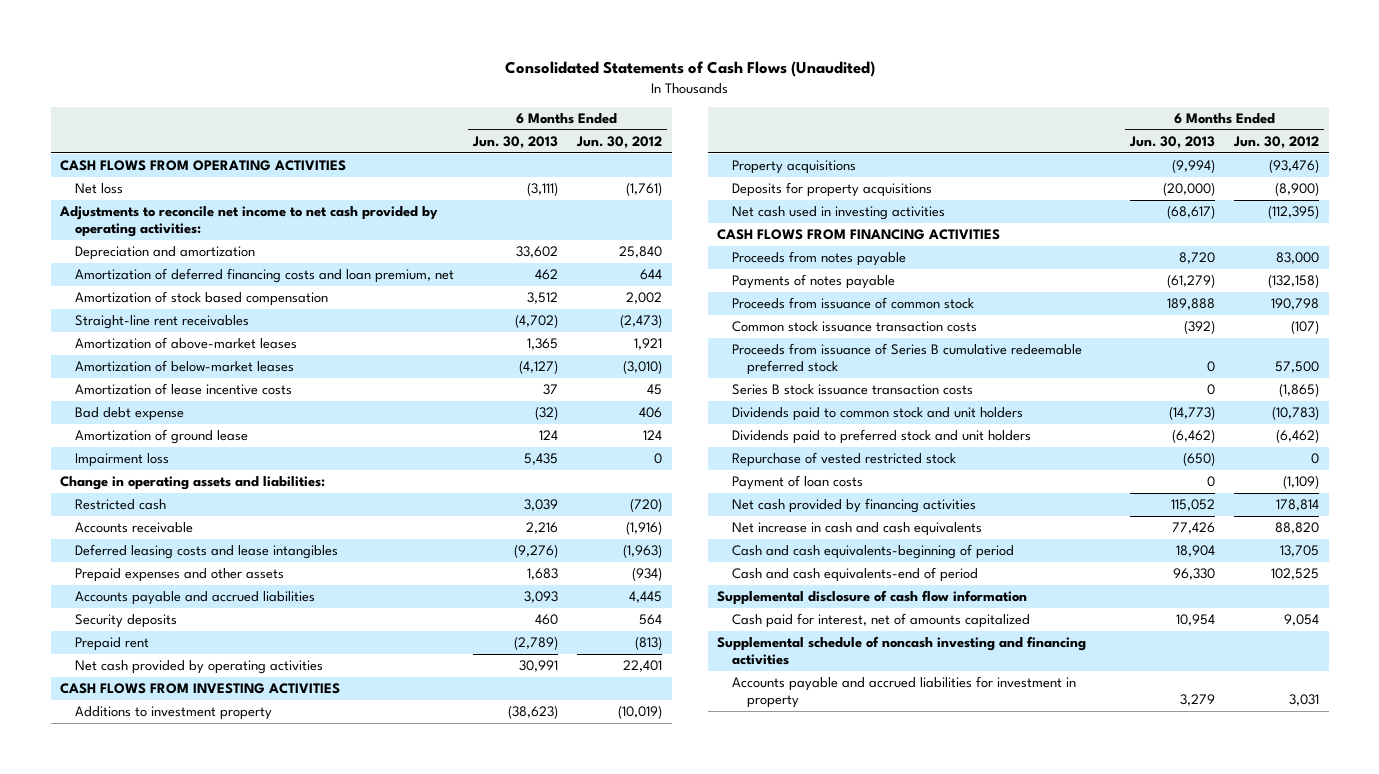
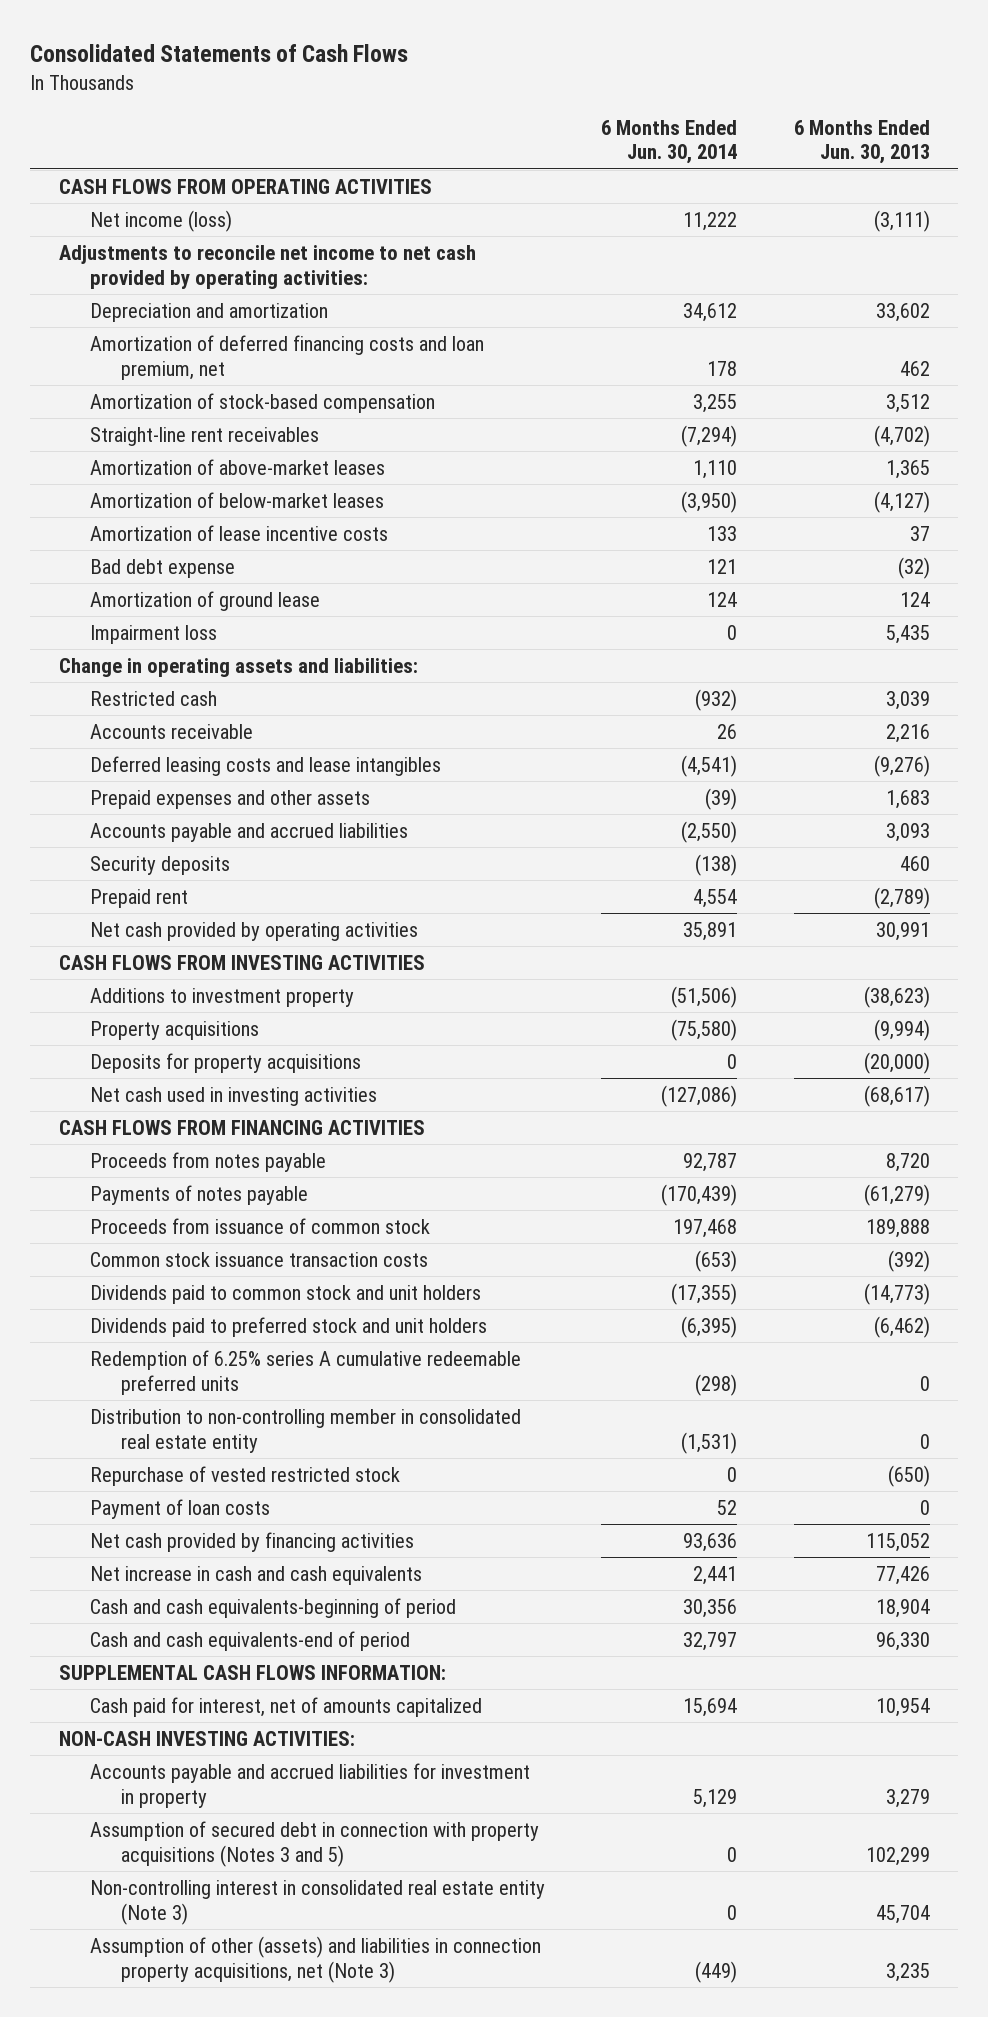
- Consolidated Statements of Cash Flows (Unaudited)
+ Consolidated Statements of Cash Flows
- | 6 Months Ended Jun. 30, 2013 | 6 Months Ended Jun. 30, 2012
+ | 6 Months Ended Jun. 30, 2014 | 6 Months Ended Jun. 30, 2013
- Net loss | (3,111) | (1,761)
+ Net income (loss) | 11,222 | (3,111)
- Amortization of stock based compensation | 3,512 | 2,002
+ Amortization of stock-based compensation | 3,255 | 3,512
- Proceeds from issuance of Series B cumulative redeemable preferred stock | 0 | 57,500
- Series B stock issuance transaction costs | 0 | (1,865)
+ Redemption of 6.25% series A cumulative redeemable preferred units | (298) | 0
+ Distribution to non-controlling member in consolidated real estate entity | (1,531) | 0
- Supplemental disclosure of cash flow information
+ SUPPLEMENTAL CASH FLOWS INFORMATION:
- Supplemental schedule of noncash investing and financing activities
+ NON-CASH INVESTING ACTIVITIES:
+ Assumption of secured debt in connection with property acquisitions (Notes 3 and 5) | 0 | 102,299
+ Non-controlling interest in consolidated real estate entity (Note 3) | 0 | 45,704
+ Assumption of other (assets) and liabilities in connection property acquisitions, net (Note 3) | (449) | 3,235

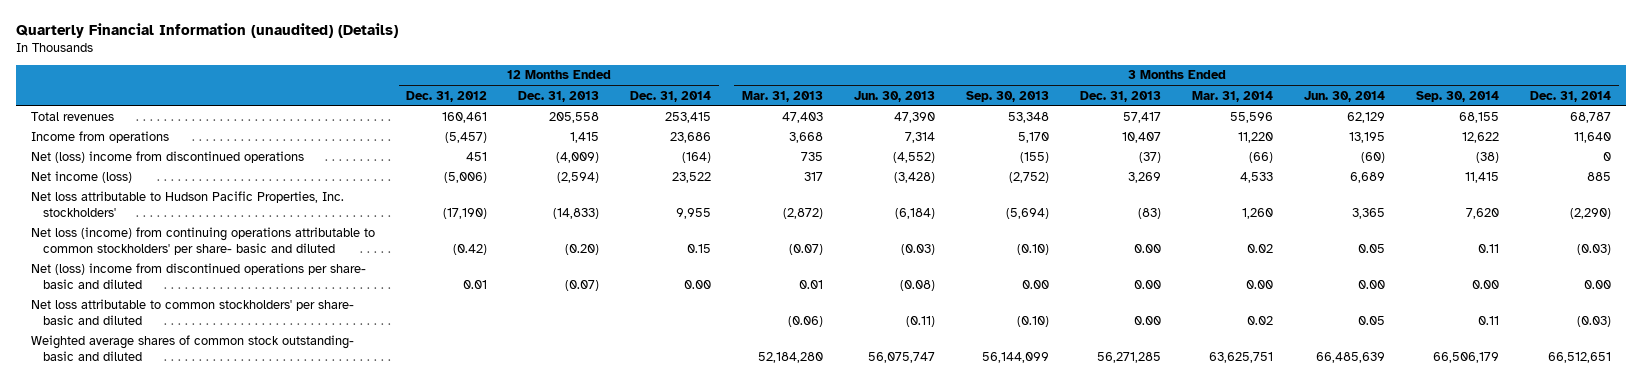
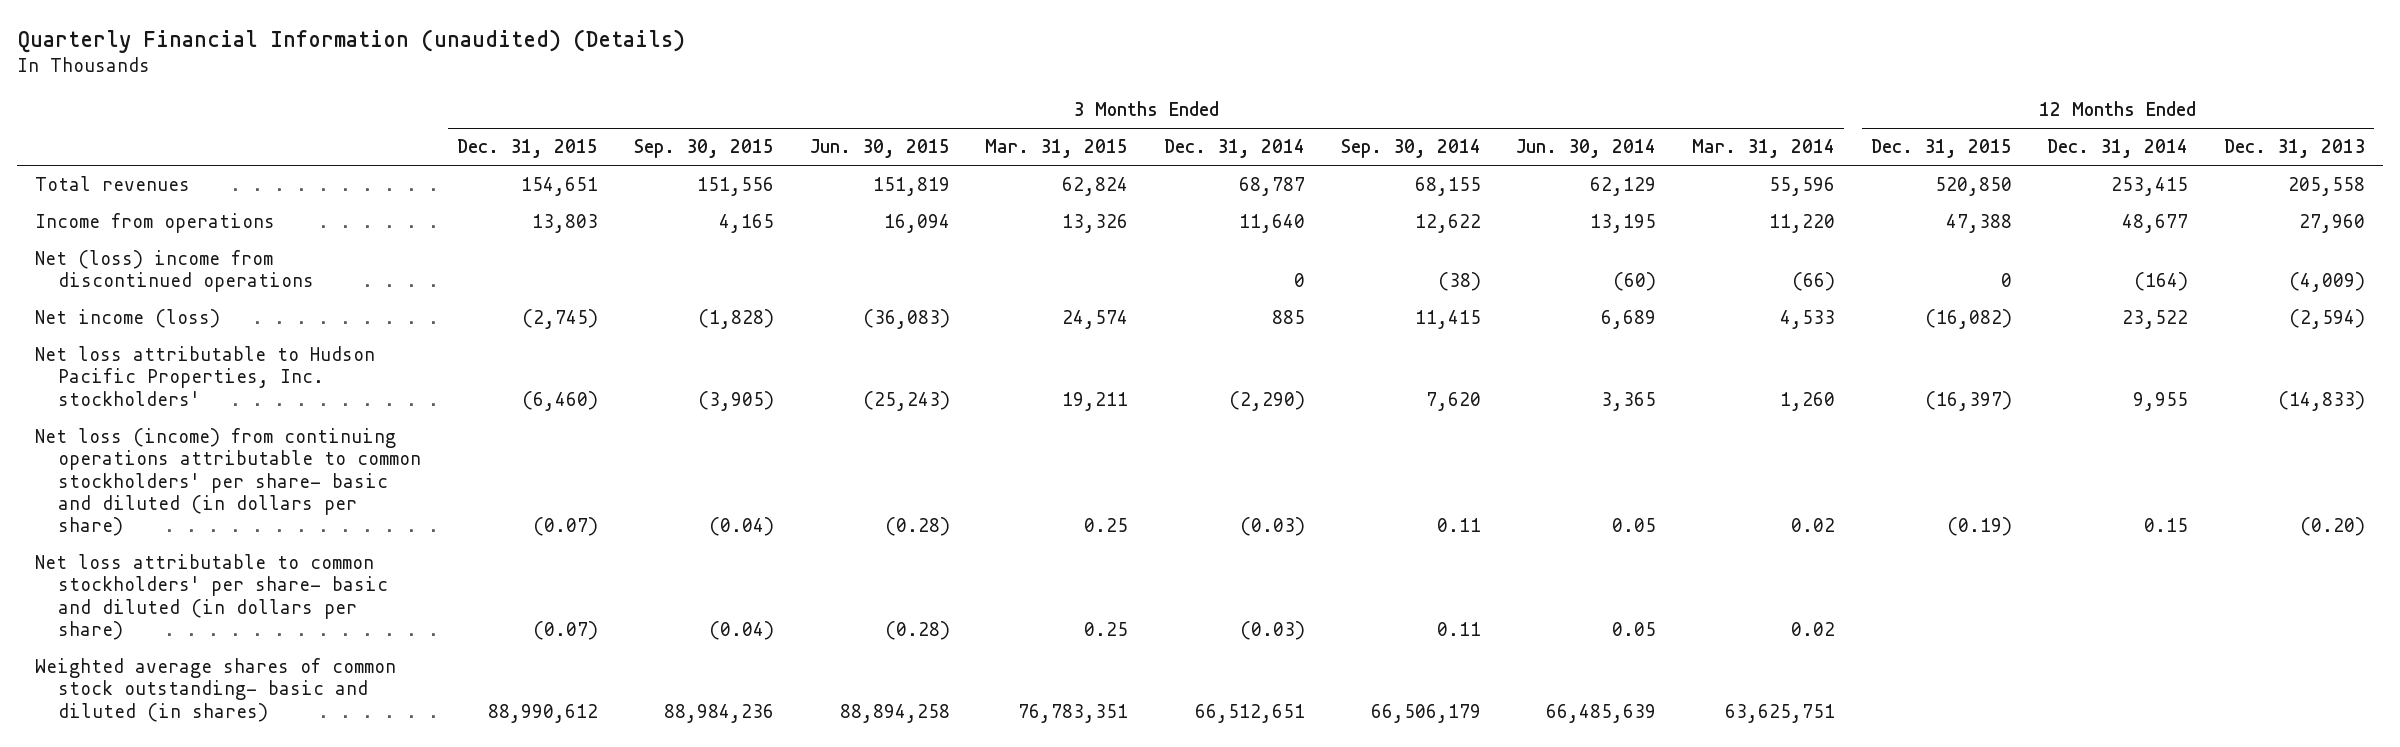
- | 12 Months Ended Dec. 31, 2012 | 12 Months Ended Dec. 31, 2013 | 12 Months Ended Dec. 31, 2014 | 3 Months Ended Mar. 31, 2013 | 3 Months Ended Jun. 30, 2013 | 3 Months Ended Sep. 30, 2013 | 3 Months Ended Dec. 31, 2013 | 3 Months Ended Mar. 31, 2014 | 3 Months Ended Jun. 30, 2014 | 3 Months Ended Sep. 30, 2014 | 3 Months Ended Dec. 31, 2014
+ | 3 Months Ended Dec. 31, 2015 | 3 Months Ended Sep. 30, 2015 | 3 Months Ended Jun. 30, 2015 | 3 Months Ended Mar. 31, 2015 | 3 Months Ended Dec. 31, 2014 | 3 Months Ended Sep. 30, 2014 | 3 Months Ended Jun. 30, 2014 | 3 Months Ended Mar. 31, 2014 | 12 Months Ended Dec. 31, 2015 | 12 Months Ended Dec. 31, 2014 | 12 Months Ended Dec. 31, 2013
- Income from operations | (5,457) | 1,415 | 23,686 | 3,668 | 7,314 | 5,170 | 10,407 | 11,220 | 13,195 | 12,622 | 11,640
+ Income from operations | 13,803 | 4,165 | 16,094 | 13,326 | 11,640 | 12,622 | 13,195 | 11,220 | 47,388 | 48,677 | 27,960
- Net loss (income) from continuing operations attributable to common stockholders' per share- basic and diluted | (0.42) | (0.20) | 0.15 | (0.07) | (0.03) | (0.10) | 0.00 | 0.02 | 0.05 | 0.11 | (0.03)
- Net (loss) income from discontinued operations per share- basic and diluted | 0.01 | (0.07) | 0.00 | 0.01 | (0.08) | 0.00 | 0.00 | 0.00 | 0.00 | 0.00 | 0.00
- Net loss attributable to common stockholders' per share- basic and diluted | | | | (0.06) | (0.11) | (0.10) | 0.00 | 0.02 | 0.05 | 0.11 | (0.03)
- Weighted average shares of common stock outstanding- basic and diluted | | | | 52,184,280 | 56,075,747 | 56,144,099 | 56,271,285 | 63,625,751 | 66,485,639 | 66,506,179 | 66,512,651
+ Net loss (income) from continuing operations attributable to common stockholders' per share- basic and diluted (in dollars per share) | (0.07) | (0.04) | (0.28) | 0.25 | (0.03) | 0.11 | 0.05 | 0.02 | (0.19) | 0.15 | (0.20)
+ Net loss attributable to common stockholders' per share- basic and diluted (in dollars per share) | (0.07) | (0.04) | (0.28) | 0.25 | (0.03) | 0.11 | 0.05 | 0.02 | | |
+ Weighted average shares of common stock outstanding- basic and diluted (in shares) | 88,990,612 | 88,984,236 | 88,894,258 | 76,783,351 | 66,512,651 | 66,506,179 | 66,485,639 | 63,625,751 | | |

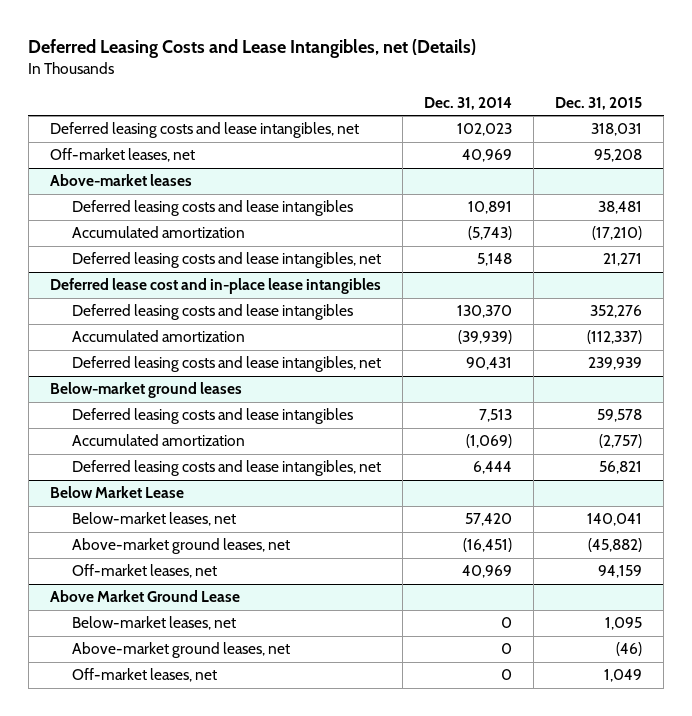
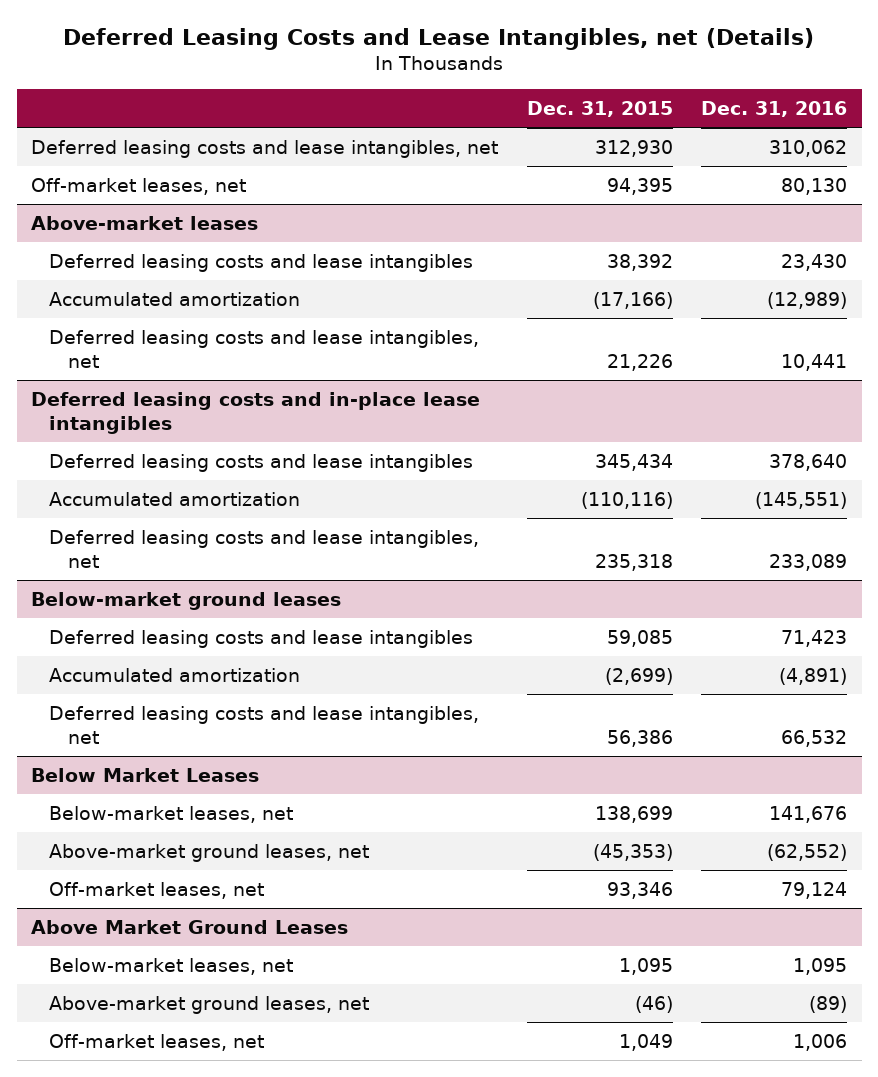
- | Dec. 31, 2014 | Dec. 31, 2015
+ | Dec. 31, 2015 | Dec. 31, 2016
- Deferred leasing costs and lease intangibles, net | 102,023 | 318,031
- Off-market leases, net | 40,969 | 95,208
+ Deferred leasing costs and lease intangibles, net | 312,930 | 310,062
+ Off-market leases, net | 94,395 | 80,130
@ Above-market leases
- Deferred leasing costs and lease intangibles | 10,891 | 38,481
- Accumulated amortization | (5,743) | (17,210)
- Deferred leasing costs and lease intangibles, net | 5,148 | 21,271
- Deferred lease cost and in-place lease intangibles
- Deferred leasing costs and lease intangibles | 130,370 | 352,276
- Accumulated amortization | (39,939) | (112,337)
- Deferred leasing costs and lease intangibles, net | 90,431 | 239,939
@ Above-market leases
+ Deferred leasing costs and lease intangibles | 38,392 | 23,430
+ Accumulated amortization | (17,166) | (12,989)
+ Deferred leasing costs and lease intangibles, net | 21,226 | 10,441
+ Deferred leasing costs and in-place lease intangibles
+ Deferred leasing costs and lease intangibles | 345,434 | 378,640
+ Accumulated amortization | (110,116) | (145,551)
+ Deferred leasing costs and lease intangibles, net | 235,318 | 233,089
@ Below-market ground leases
- Deferred leasing costs and lease intangibles | 7,513 | 59,578
- Accumulated amortization | (1,069) | (2,757)
- Deferred leasing costs and lease intangibles, net | 6,444 | 56,821
- Below Market Lease
- Below-market leases, net | 57,420 | 140,041
- Above-market ground leases, net | (16,451) | (45,882)
- Off-market leases, net | 40,969 | 94,159
- Above Market Ground Lease
@ Below-market ground leases
+ Deferred leasing costs and lease intangibles | 59,085 | 71,423
+ Accumulated amortization | (2,699) | (4,891)
+ Deferred leasing costs and lease intangibles, net | 56,386 | 66,532
+ Below Market Leases
+ Below-market leases, net | 138,699 | 141,676
+ Above-market ground leases, net | (45,353) | (62,552)
+ Off-market leases, net | 93,346 | 79,124
+ Above Market Ground Leases

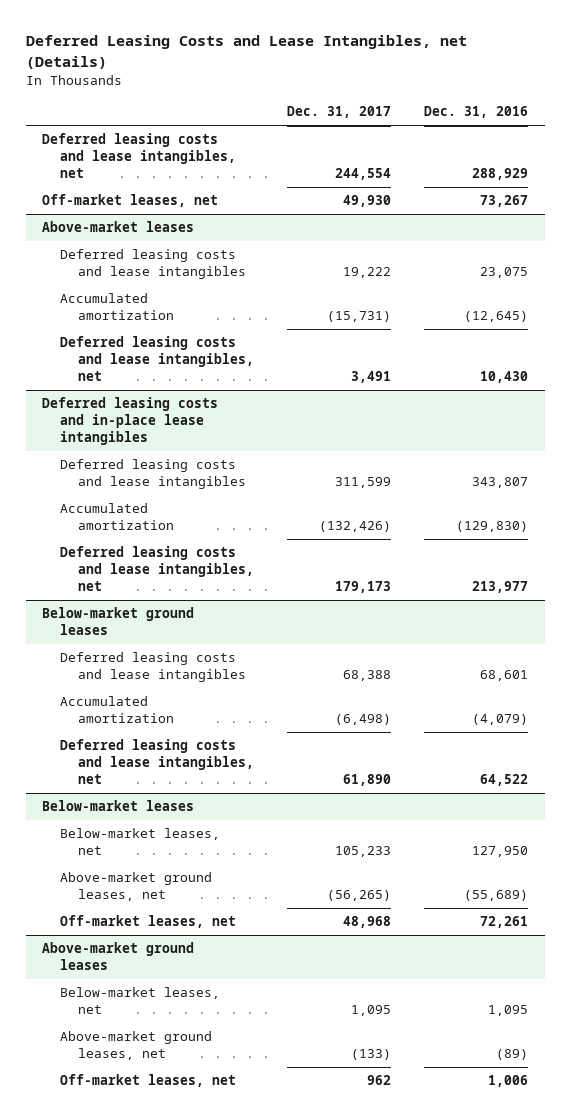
- | Dec. 31, 2015 | Dec. 31, 2016
+ | Dec. 31, 2017 | Dec. 31, 2016
- Deferred leasing costs and lease intangibles, net | 312,930 | 310,062
- Off-market leases, net | 94,395 | 80,130
+ Deferred leasing costs and lease intangibles, net | 244,554 | 288,929
+ Off-market leases, net | 49,930 | 73,267
@ Above-market leases
- Deferred leasing costs and lease intangibles | 38,392 | 23,430
- Accumulated amortization | (17,166) | (12,989)
- Deferred leasing costs and lease intangibles, net | 21,226 | 10,441
+ Deferred leasing costs and lease intangibles | 19,222 | 23,075
+ Accumulated amortization | (15,731) | (12,645)
+ Deferred leasing costs and lease intangibles, net | 3,491 | 10,430
@ Deferred leasing costs and in-place lease intangibles
- Deferred leasing costs and lease intangibles | 345,434 | 378,640
- Accumulated amortization | (110,116) | (145,551)
- Deferred leasing costs and lease intangibles, net | 235,318 | 233,089
+ Deferred leasing costs and lease intangibles | 311,599 | 343,807
+ Accumulated amortization | (132,426) | (129,830)
+ Deferred leasing costs and lease intangibles, net | 179,173 | 213,977
@ Below-market ground leases
- Deferred leasing costs and lease intangibles | 59,085 | 71,423
- Accumulated amortization | (2,699) | (4,891)
- Deferred leasing costs and lease intangibles, net | 56,386 | 66,532
- Below Market Leases
- Below-market leases, net | 138,699 | 141,676
- Above-market ground leases, net | (45,353) | (62,552)
- Off-market leases, net | 93,346 | 79,124
- Above Market Ground Leases
@ Below-market ground leases
+ Deferred leasing costs and lease intangibles | 68,388 | 68,601
+ Accumulated amortization | (6,498) | (4,079)
+ Deferred leasing costs and lease intangibles, net | 61,890 | 64,522
+ Below-market leases
+ Below-market leases, net | 105,233 | 127,950
+ Above-market ground leases, net | (56,265) | (55,689)
+ Off-market leases, net | 48,968 | 72,261
+ Above-market ground leases

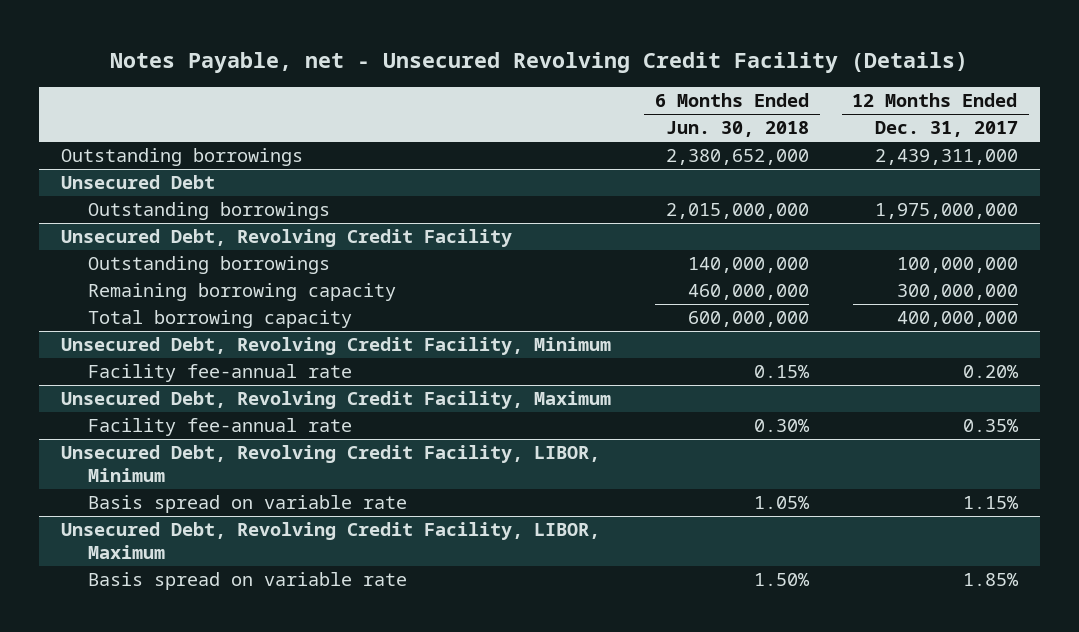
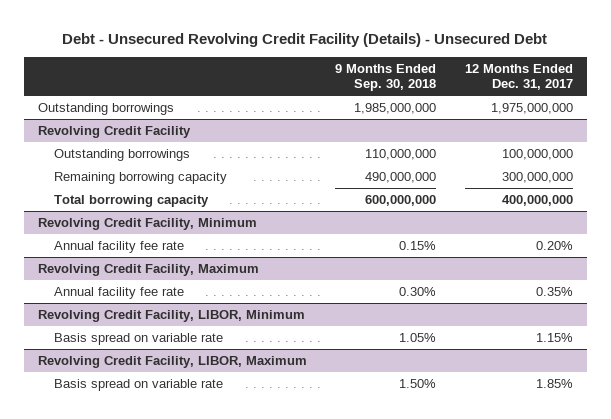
- Notes Payable, net - Unsecured Revolving Credit Facility (Details)
+ Debt - Unsecured Revolving Credit Facility (Details) - Unsecured Debt
- | 6 Months Ended Jun. 30, 2018 | 12 Months Ended Dec. 31, 2017
+ | 9 Months Ended Sep. 30, 2018 | 12 Months Ended Dec. 31, 2017
- Outstanding borrowings | 2,380,652,000 | 2,439,311,000
- Unsecured Debt
- Unsecured Debt, Revolving Credit Facility
+ Revolving Credit Facility
- Unsecured Debt, Revolving Credit Facility, Minimum
- Facility fee-annual rate | 0.15% | 0.20%
- Unsecured Debt, Revolving Credit Facility, Maximum
- Facility fee-annual rate | 0.30% | 0.35%
- Unsecured Debt, Revolving Credit Facility, LIBOR, Minimum
+ Revolving Credit Facility, Minimum
+ Annual facility fee rate | 0.15% | 0.20%
+ Revolving Credit Facility, Maximum
+ Annual facility fee rate | 0.30% | 0.35%
+ Revolving Credit Facility, LIBOR, Minimum
- Unsecured Debt, Revolving Credit Facility, LIBOR, Maximum
+ Revolving Credit Facility, LIBOR, Maximum

